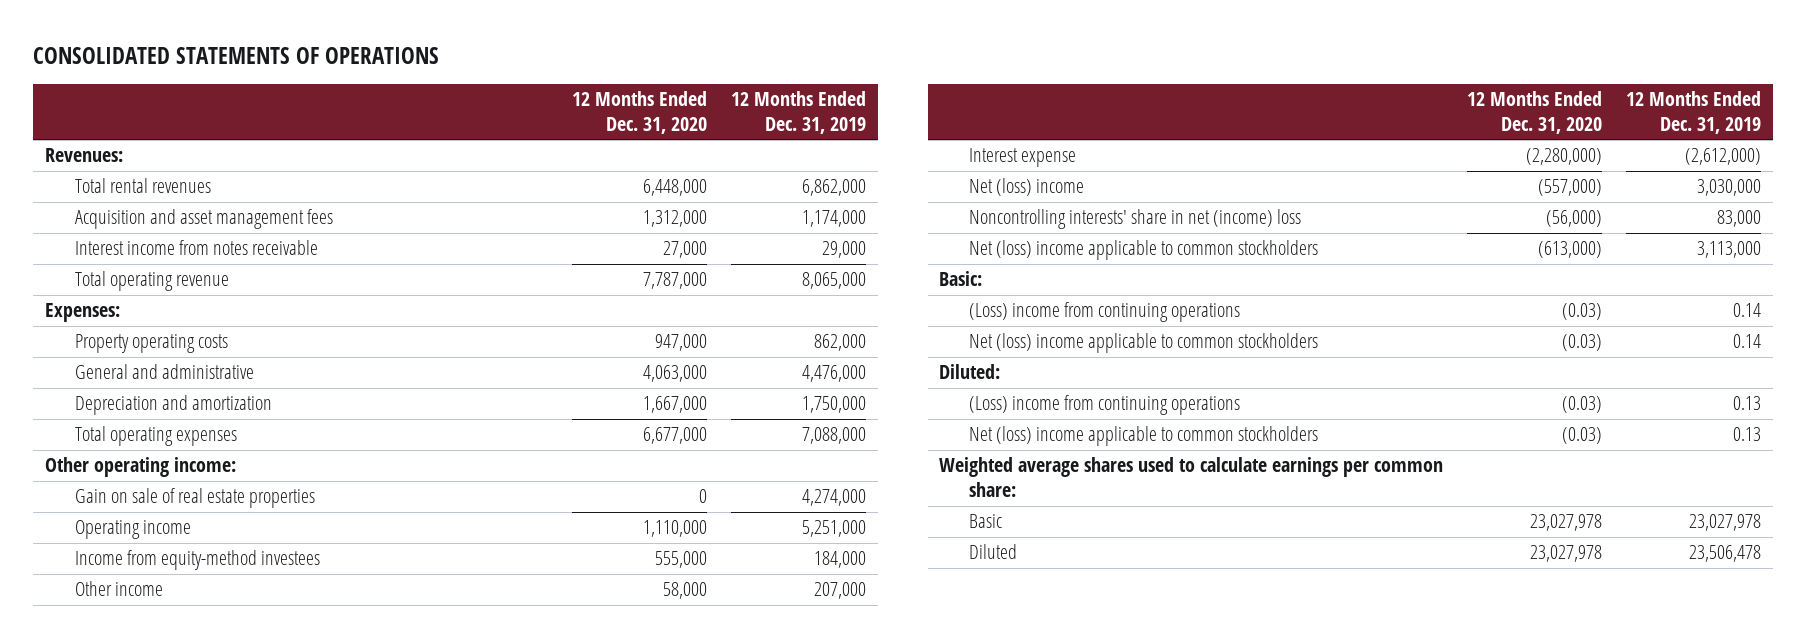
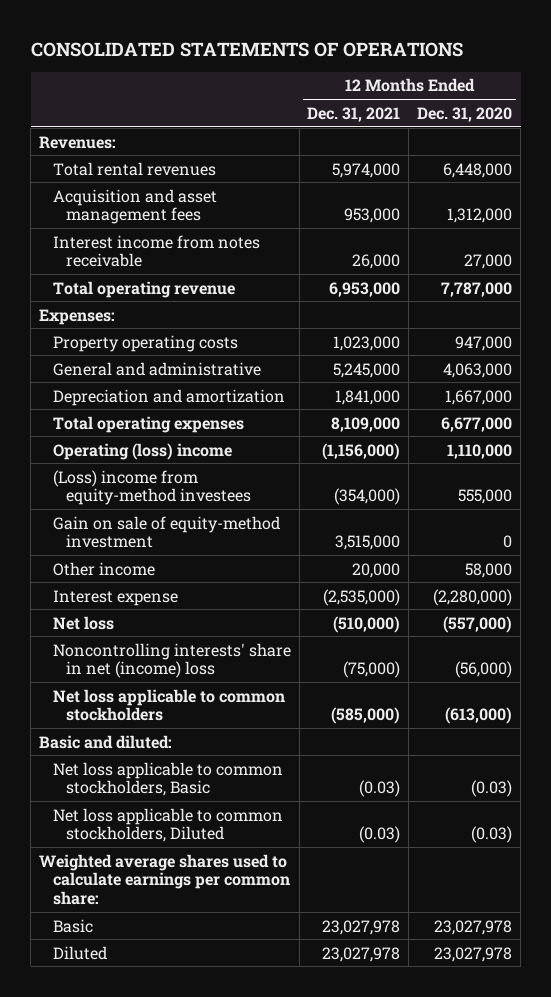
- | 12 Months Ended Dec. 31, 2020 | 12 Months Ended Dec. 31, 2019
+ | 12 Months Ended Dec. 31, 2021 | 12 Months Ended Dec. 31, 2020
- Other operating income:
- Gain on sale of real estate properties | 0 | 4,274,000
- Operating income | 1,110,000 | 5,251,000
- Income from equity-method investees | 555,000 | 184,000
+ Operating (loss) income | (1,156,000) | 1,110,000
+ (Loss) income from equity-method investees | (354,000) | 555,000
+ Gain on sale of equity-method investment | 3,515,000 | 0
- Net (loss) income | (557,000) | 3,030,000
+ Net loss | (510,000) | (557,000)
- Net (loss) income applicable to common stockholders | (613,000) | 3,113,000
- Basic:
- (Loss) income from continuing operations | (0.03) | 0.14
- Net (loss) income applicable to common stockholders | (0.03) | 0.14
- Diluted:
- (Loss) income from continuing operations | (0.03) | 0.13
- Net (loss) income applicable to common stockholders | (0.03) | 0.13
+ Net loss applicable to common stockholders | (585,000) | (613,000)
+ Basic and diluted:
+ Net loss applicable to common stockholders, Basic | (0.03) | (0.03)
+ Net loss applicable to common stockholders, Diluted | (0.03) | (0.03)

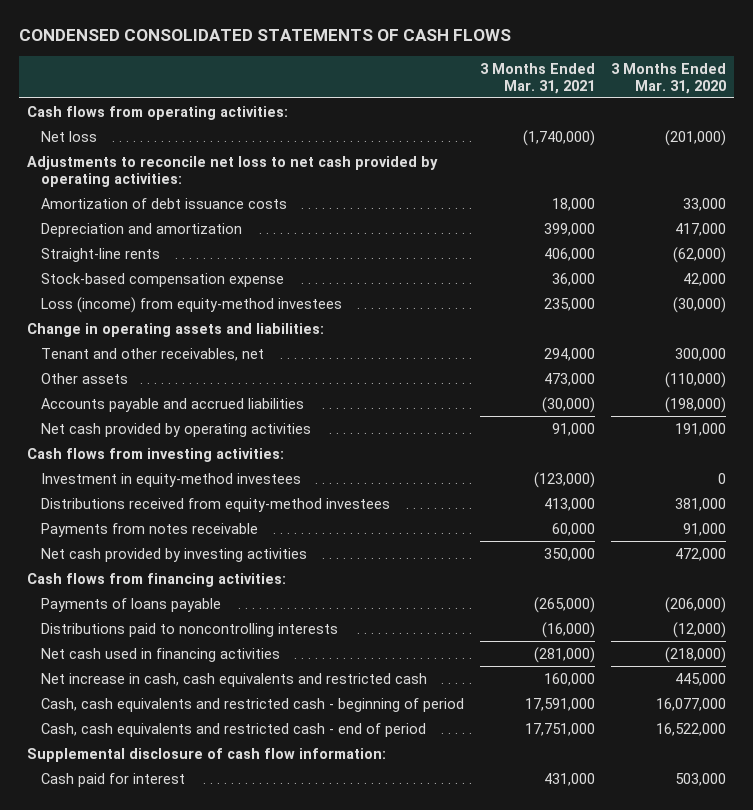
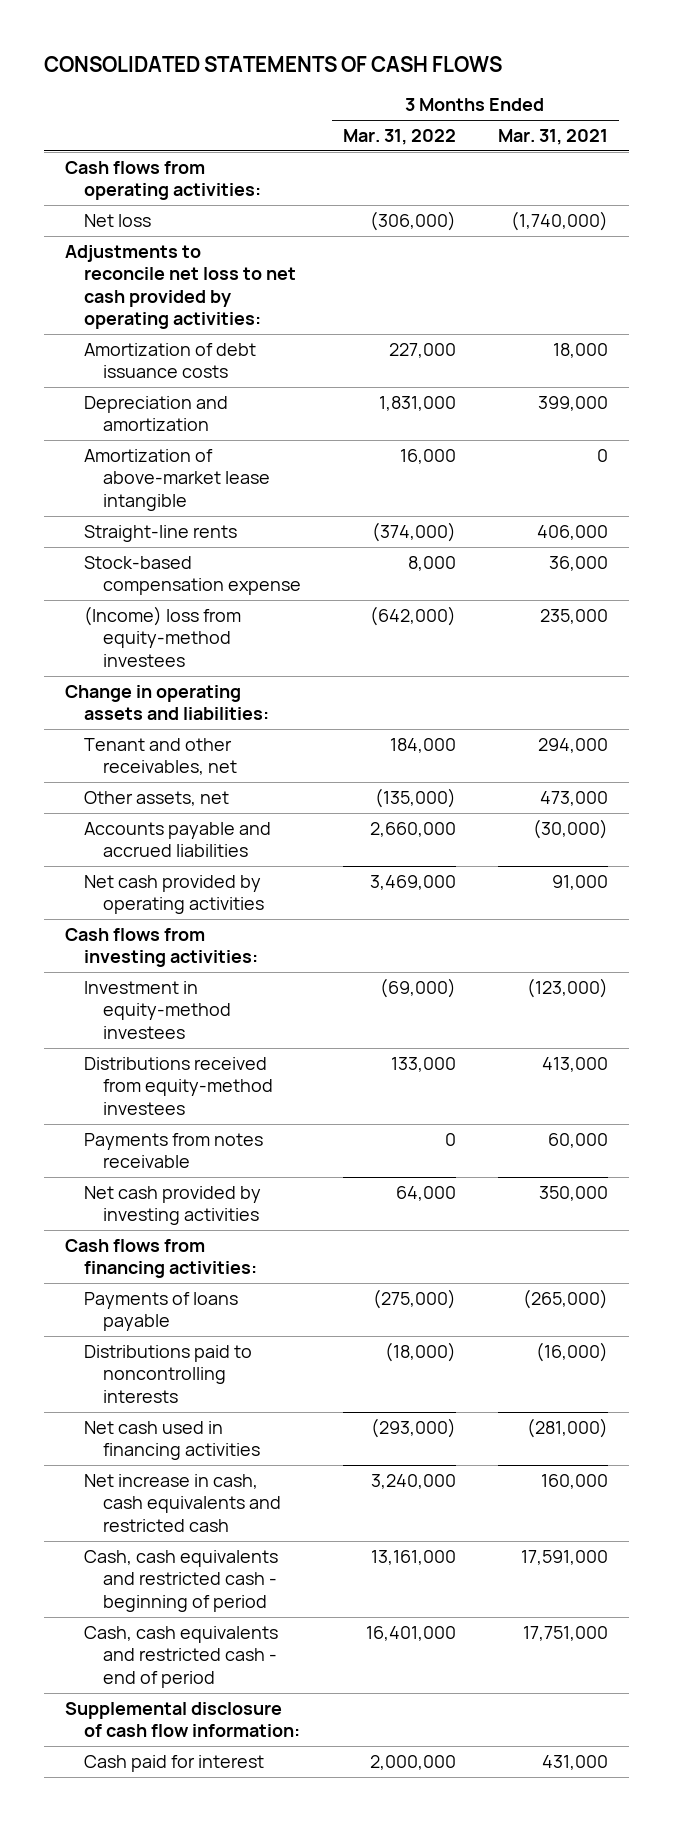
- CONDENSED CONSOLIDATED STATEMENTS OF CASH FLOWS
+ CONSOLIDATED STATEMENTS OF CASH FLOWS
- | 3 Months Ended Mar. 31, 2021 | 3 Months Ended Mar. 31, 2020
+ | 3 Months Ended Mar. 31, 2022 | 3 Months Ended Mar. 31, 2021
+ Amortization of above-market lease intangible | 16,000 | 0
- Loss (income) from equity-method investees | 235,000 | (30,000)
+ (Income) loss from equity-method investees | (642,000) | 235,000
- Other assets | 473,000 | (110,000)
+ Other assets, net | (135,000) | 473,000

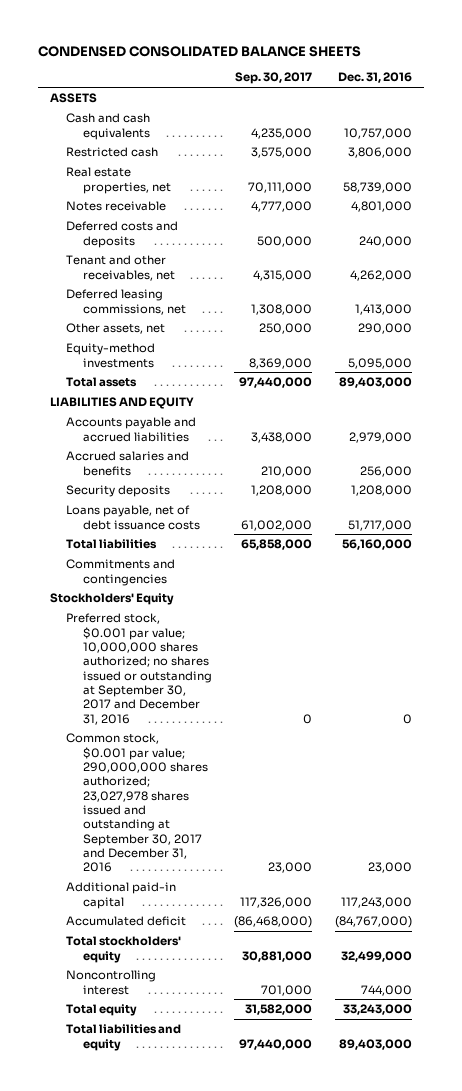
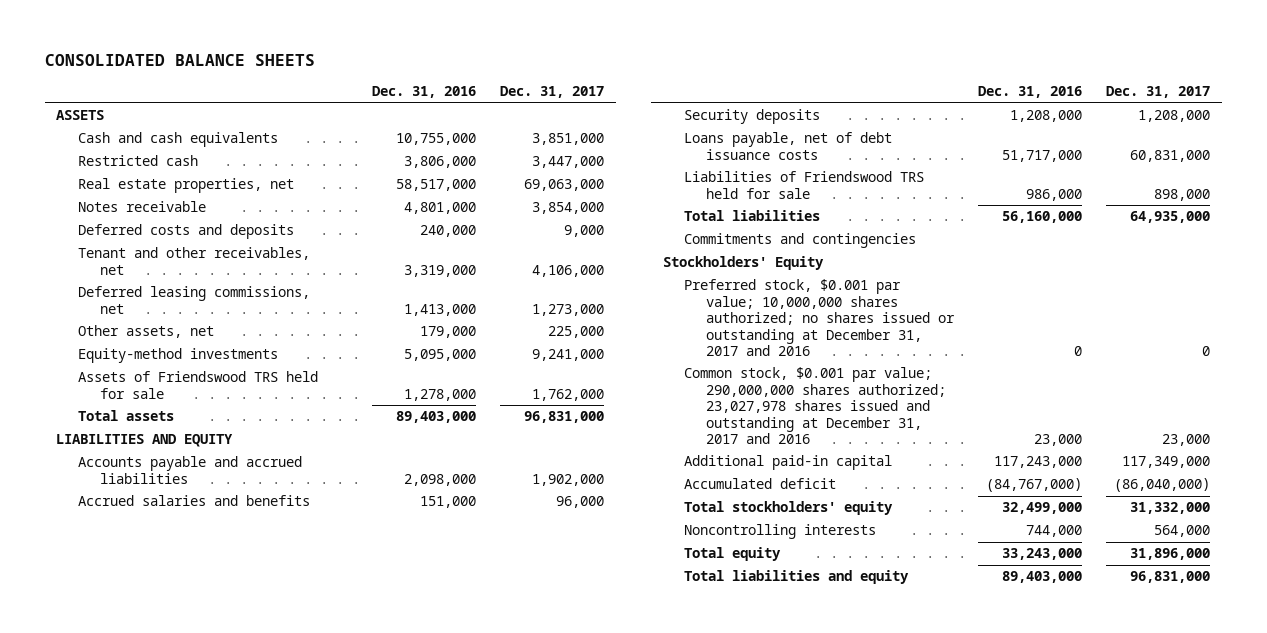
- CONDENSED CONSOLIDATED BALANCE SHEETS
+ CONSOLIDATED BALANCE SHEETS
- | Sep. 30, 2017 | Dec. 31, 2016
+ | Dec. 31, 2016 | Dec. 31, 2017
- Cash and cash equivalents | 4,235,000 | 10,757,000
+ Cash and cash equivalents | 10,755,000 | 3,851,000
- Real estate properties, net | 70,111,000 | 58,739,000
+ Real estate properties, net | 58,517,000 | 69,063,000
- Tenant and other receivables, net | 4,315,000 | 4,262,000
+ Tenant and other receivables, net | 3,319,000 | 4,106,000
- Other assets, net | 250,000 | 290,000
+ Other assets, net | 179,000 | 225,000
+ Assets of Friendswood TRS held for sale | 1,278,000 | 1,762,000
- Accounts payable and accrued liabilities | 3,438,000 | 2,979,000
- Accrued salaries and benefits | 210,000 | 256,000
+ Accounts payable and accrued liabilities | 2,098,000 | 1,902,000
+ Accrued salaries and benefits | 151,000 | 96,000
+ Liabilities of Friendswood TRS held for sale | 986,000 | 898,000
- Preferred stock, $0.001 par value; 10,000,000 shares authorized; no shares issued or outstanding at September 30, 2017 and December 31, 2016 | 0 | 0
- Common stock, $0.001 par value; 290,000,000 shares authorized; 23,027,978 shares issued and outstanding at September 30, 2017 and December 31, 2016 | 23,000 | 23,000
+ Preferred stock, $0.001 par value; 10,000,000 shares authorized; no shares issued or outstanding at December 31, 2017 and 2016 | 0 | 0
+ Common stock, $0.001 par value; 290,000,000 shares authorized; 23,027,978 shares issued and outstanding at December 31, 2017 and 2016 | 23,000 | 23,000
- Noncontrolling interest | 701,000 | 744,000
+ Noncontrolling interests | 744,000 | 564,000

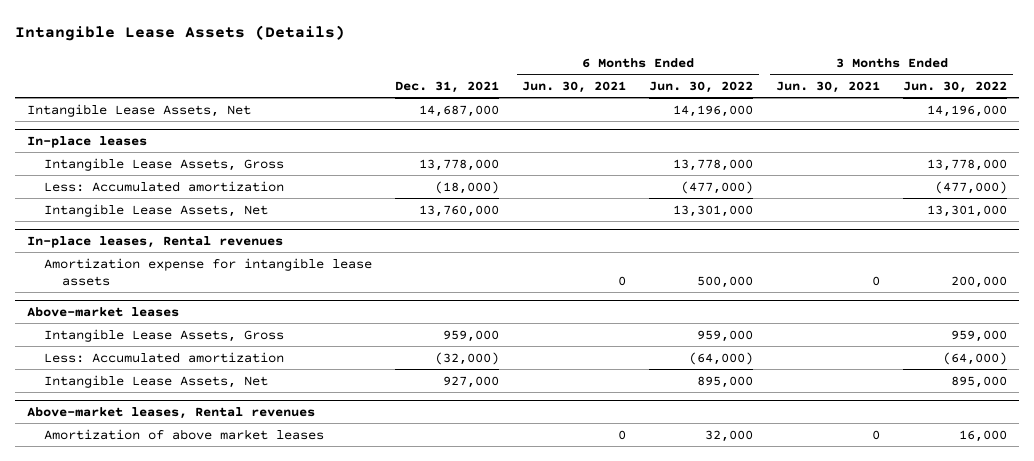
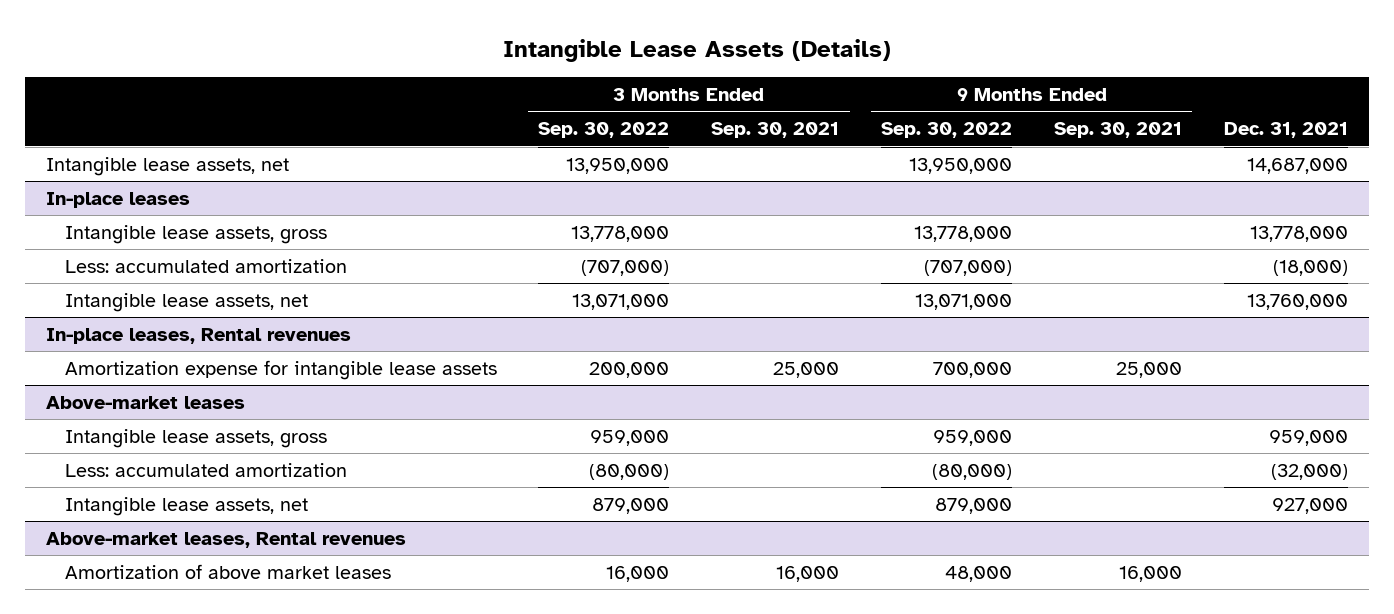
- | Dec. 31, 2021 | 6 Months Ended Jun. 30, 2021 | 6 Months Ended Jun. 30, 2022 | 3 Months Ended Jun. 30, 2021 | 3 Months Ended Jun. 30, 2022
+ | 3 Months Ended Sep. 30, 2022 | 3 Months Ended Sep. 30, 2021 | 9 Months Ended Sep. 30, 2022 | 9 Months Ended Sep. 30, 2021 | Dec. 31, 2021
- Intangible Lease Assets, Net | 14,687,000 | | 14,196,000 | | 14,196,000
+ Intangible lease assets, net | 13,950,000 | | 13,950,000 | | 14,687,000
@ In-place leases
- Intangible Lease Assets, Gross | 13,778,000 | | 13,778,000 | | 13,778,000
- Less: Accumulated amortization | (18,000) | | (477,000) | | (477,000)
- Intangible Lease Assets, Net | 13,760,000 | | 13,301,000 | | 13,301,000
+ Intangible lease assets, gross | 13,778,000 | | 13,778,000 | | 13,778,000
+ Less: accumulated amortization | (707,000) | | (707,000) | | (18,000)
+ Intangible lease assets, net | 13,071,000 | | 13,071,000 | | 13,760,000
@ Above-market leases
- Intangible Lease Assets, Gross | 959,000 | | 959,000 | | 959,000
- Less: Accumulated amortization | (32,000) | | (64,000) | | (64,000)
- Intangible Lease Assets, Net | 927,000 | | 895,000 | | 895,000
+ Intangible lease assets, gross | 959,000 | | 959,000 | | 959,000
+ Less: accumulated amortization | (80,000) | | (80,000) | | (32,000)
+ Intangible lease assets, net | 879,000 | | 879,000 | | 927,000

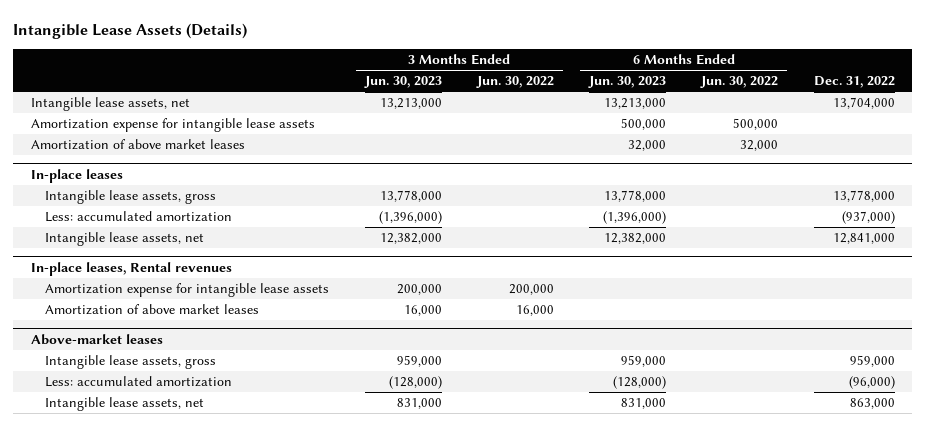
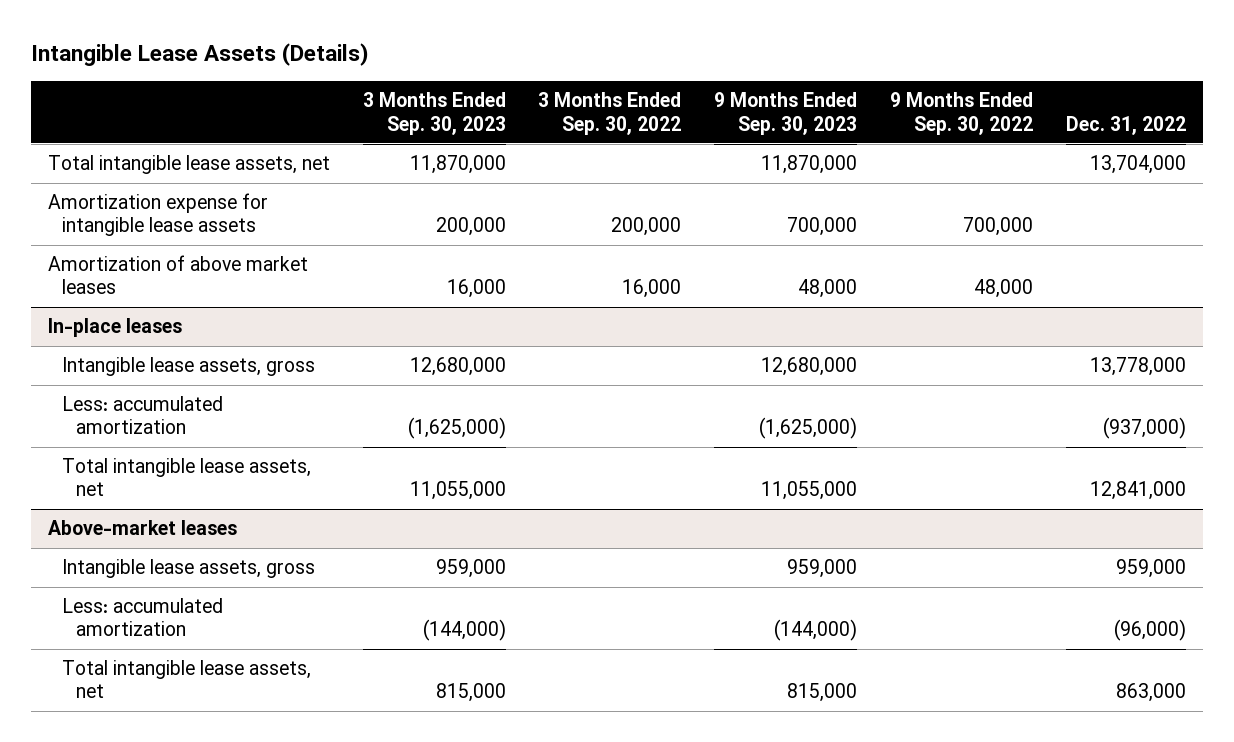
- | 3 Months Ended Jun. 30, 2023 | 3 Months Ended Jun. 30, 2022 | 6 Months Ended Jun. 30, 2023 | 6 Months Ended Jun. 30, 2022 | Dec. 31, 2022
+ | 3 Months Ended Sep. 30, 2023 | 3 Months Ended Sep. 30, 2022 | 9 Months Ended Sep. 30, 2023 | 9 Months Ended Sep. 30, 2022 | Dec. 31, 2022
- Intangible lease assets, net | 13,213,000 | | 13,213,000 | | 13,704,000
+ Total intangible lease assets, net | 11,870,000 | | 11,870,000 | | 13,704,000
@ In-place leases
- Intangible lease assets, net | 12,382,000 | | 12,382,000 | | 12,841,000
- In-place leases, Rental revenues
- Amortization expense for intangible lease assets | 200,000 | 200,000 | | |
- Amortization of above market leases | 16,000 | 16,000 | | |
@ In-place leases
+ Total intangible lease assets, net | 11,055,000 | | 11,055,000 | | 12,841,000
@ Above-market leases
- Intangible lease assets, net | 831,000 | | 831,000 | | 863,000
+ Total intangible lease assets, net | 815,000 | | 815,000 | | 863,000

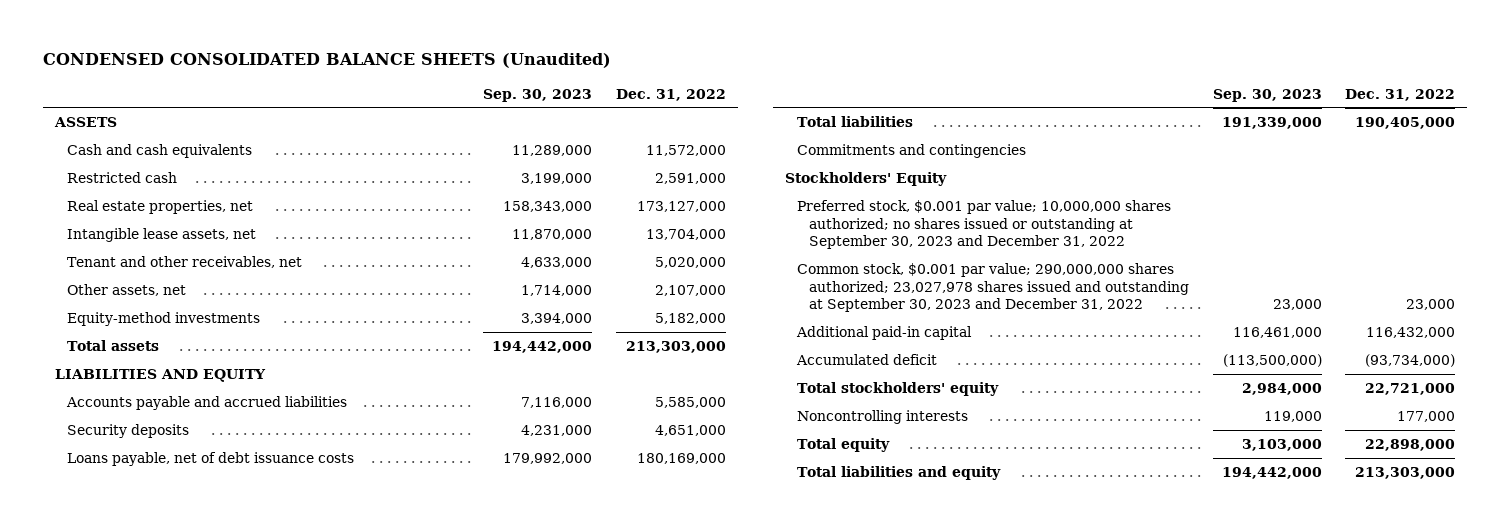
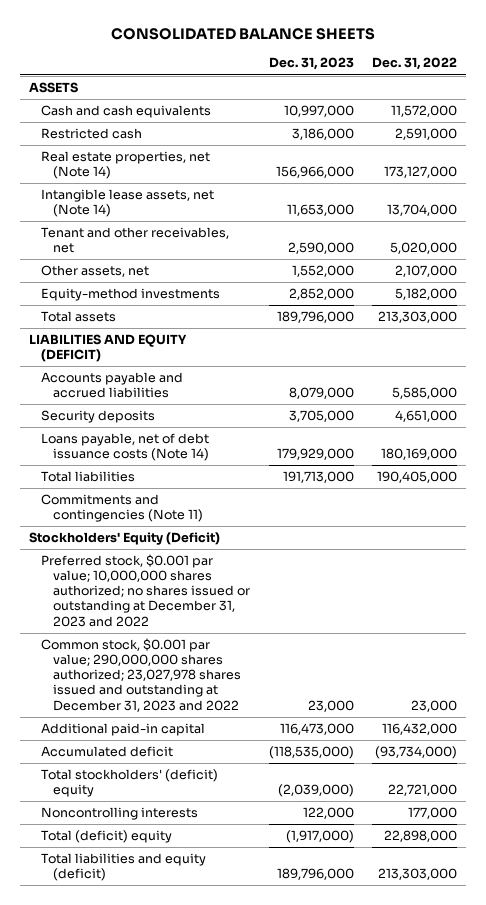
- CONDENSED CONSOLIDATED BALANCE SHEETS (Unaudited)
+ CONSOLIDATED BALANCE SHEETS
- | Sep. 30, 2023 | Dec. 31, 2022
+ | Dec. 31, 2023 | Dec. 31, 2022
- Real estate properties, net | 158,343,000 | 173,127,000
- Intangible lease assets, net | 11,870,000 | 13,704,000
+ Real estate properties, net (Note 14) | 156,966,000 | 173,127,000
+ Intangible lease assets, net (Note 14) | 11,653,000 | 13,704,000
- LIABILITIES AND EQUITY
+ LIABILITIES AND EQUITY (DEFICIT)
- Loans payable, net of debt issuance costs | 179,992,000 | 180,169,000
+ Loans payable, net of debt issuance costs (Note 14) | 179,929,000 | 180,169,000
- Commitments and contingencies
- Stockholders' Equity
- Preferred stock, $0.001 par value; 10,000,000 shares authorized; no shares issued or outstanding at September 30, 2023 and December 31, 2022
- Common stock, $0.001 par value; 290,000,000 shares authorized; 23,027,978 shares issued and outstanding at September 30, 2023 and December 31, 2022 | 23,000 | 23,000
+ Commitments and contingencies (Note 11)
+ Stockholders' Equity (Deficit)
+ Preferred stock, $0.001 par value; 10,000,000 shares authorized; no shares issued or outstanding at December 31, 2023 and 2022
+ Common stock, $0.001 par value; 290,000,000 shares authorized; 23,027,978 shares issued and outstanding at December 31, 2023 and 2022 | 23,000 | 23,000
- Total stockholders' equity | 2,984,000 | 22,721,000
+ Total stockholders' (deficit) equity | (2,039,000) | 22,721,000
- Total equity | 3,103,000 | 22,898,000
- Total liabilities and equity | 194,442,000 | 213,303,000
+ Total (deficit) equity | (1,917,000) | 22,898,000
+ Total liabilities and equity (deficit) | 189,796,000 | 213,303,000

